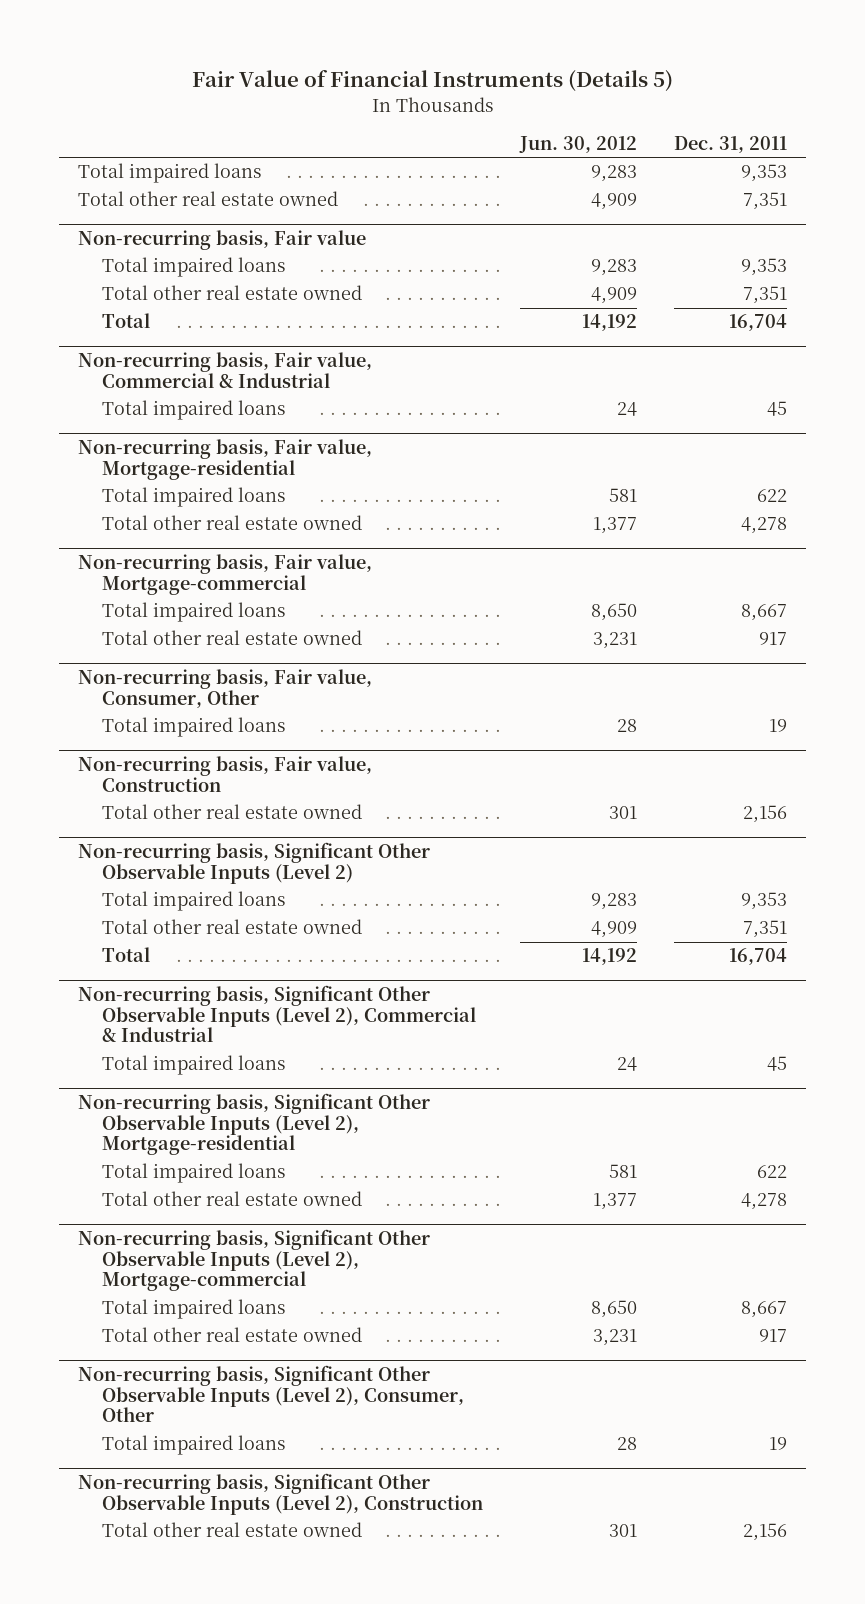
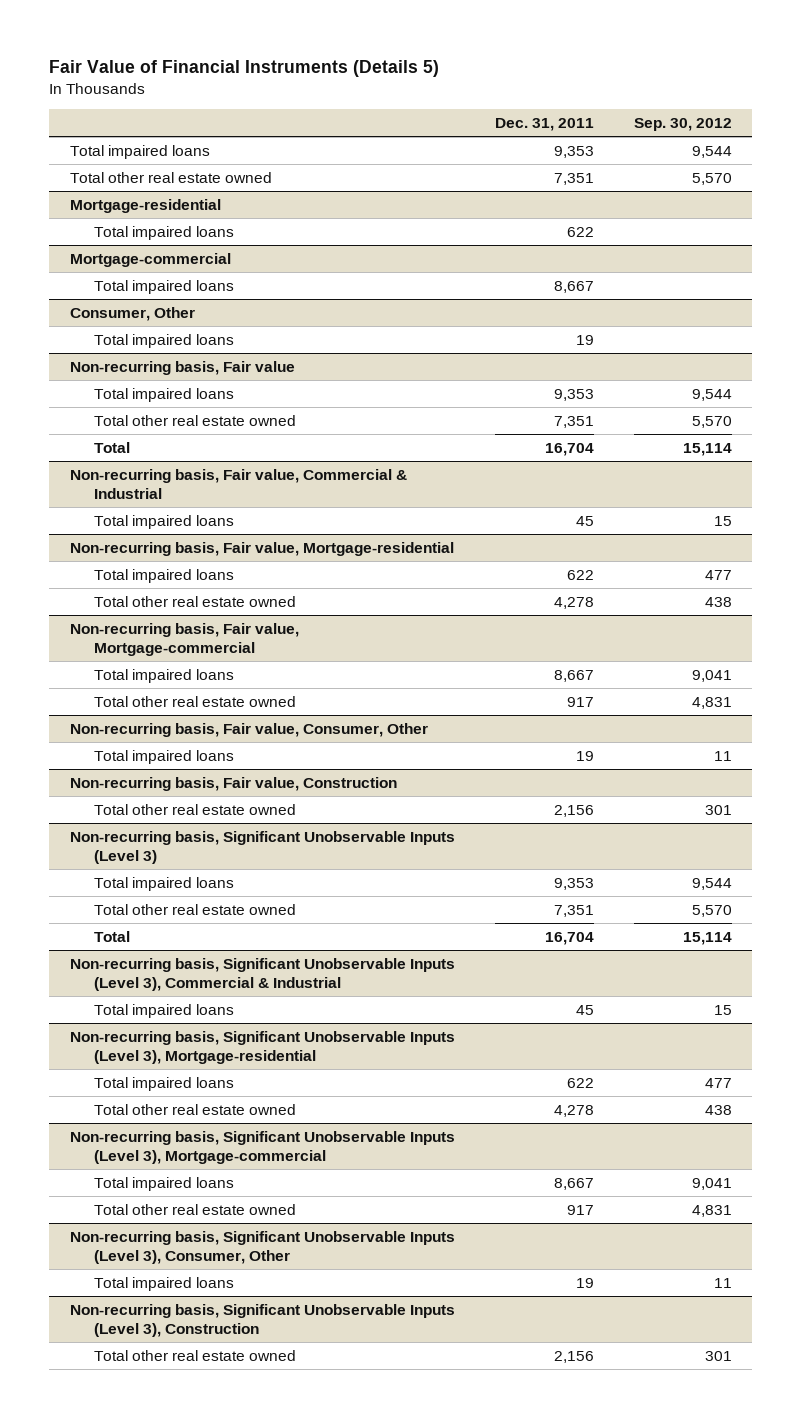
- | Jun. 30, 2012 | Dec. 31, 2011
+ | Dec. 31, 2011 | Sep. 30, 2012
+ Mortgage-residential
+ Total impaired loans | 622 |
+ Mortgage-commercial
+ Total impaired loans | 8,667 |
+ Consumer, Other
+ Total impaired loans | 19 |
- Non-recurring basis, Significant Other Observable Inputs (Level 2)
+ Non-recurring basis, Significant Unobservable Inputs (Level 3)
- Non-recurring basis, Significant Other Observable Inputs (Level 2), Commercial & Industrial
+ Non-recurring basis, Significant Unobservable Inputs (Level 3), Commercial & Industrial
- Non-recurring basis, Significant Other Observable Inputs (Level 2), Mortgage-residential
+ Non-recurring basis, Significant Unobservable Inputs (Level 3), Mortgage-residential
- Non-recurring basis, Significant Other Observable Inputs (Level 2), Mortgage-commercial
+ Non-recurring basis, Significant Unobservable Inputs (Level 3), Mortgage-commercial
- Non-recurring basis, Significant Other Observable Inputs (Level 2), Consumer, Other
+ Non-recurring basis, Significant Unobservable Inputs (Level 3), Consumer, Other
- Non-recurring basis, Significant Other Observable Inputs (Level 2), Construction
+ Non-recurring basis, Significant Unobservable Inputs (Level 3), Construction

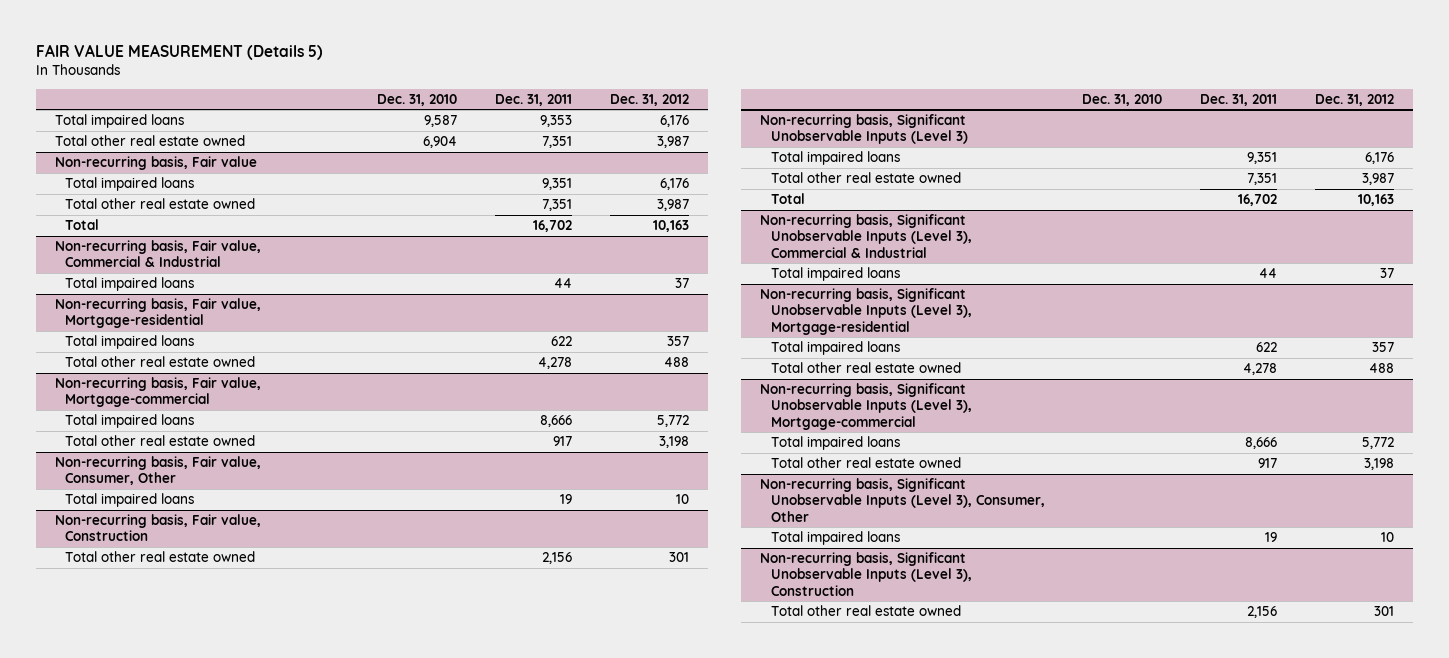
- Fair Value of Financial Instruments (Details 5)
+ FAIR VALUE MEASUREMENT (Details 5)
- | Dec. 31, 2011 | Sep. 30, 2012
+ | Dec. 31, 2010 | Dec. 31, 2011 | Dec. 31, 2012
- Mortgage-residential
- Total impaired loans | 622 |
- Mortgage-commercial
- Total impaired loans | 8,667 |
- Consumer, Other
- Total impaired loans | 19 |
@ Non-recurring basis, Fair value
- Total impaired loans | 9,353 | 9,544
+ Total impaired loans | | 9,351 | 6,176
- Total | 16,704 | 15,114
+ Total | | 16,702 | 10,163
@ Non-recurring basis, Fair value, Commercial & Industrial
- Total impaired loans | 45 | 15
+ Total impaired loans | | 44 | 37
@ Non-recurring basis, Fair value, Mortgage-commercial
- Total impaired loans | 8,667 | 9,041
+ Total impaired loans | | 8,666 | 5,772
@ Non-recurring basis, Significant Unobservable Inputs (Level 3)
- Total impaired loans | 9,353 | 9,544
+ Total impaired loans | | 9,351 | 6,176
- Total | 16,704 | 15,114
+ Total | | 16,702 | 10,163
@ Non-recurring basis, Significant Unobservable Inputs (Level 3), Commercial & Industrial
- Total impaired loans | 45 | 15
+ Total impaired loans | | 44 | 37
@ Non-recurring basis, Significant Unobservable Inputs (Level 3), Mortgage-commercial
- Total impaired loans | 8,667 | 9,041
+ Total impaired loans | | 8,666 | 5,772

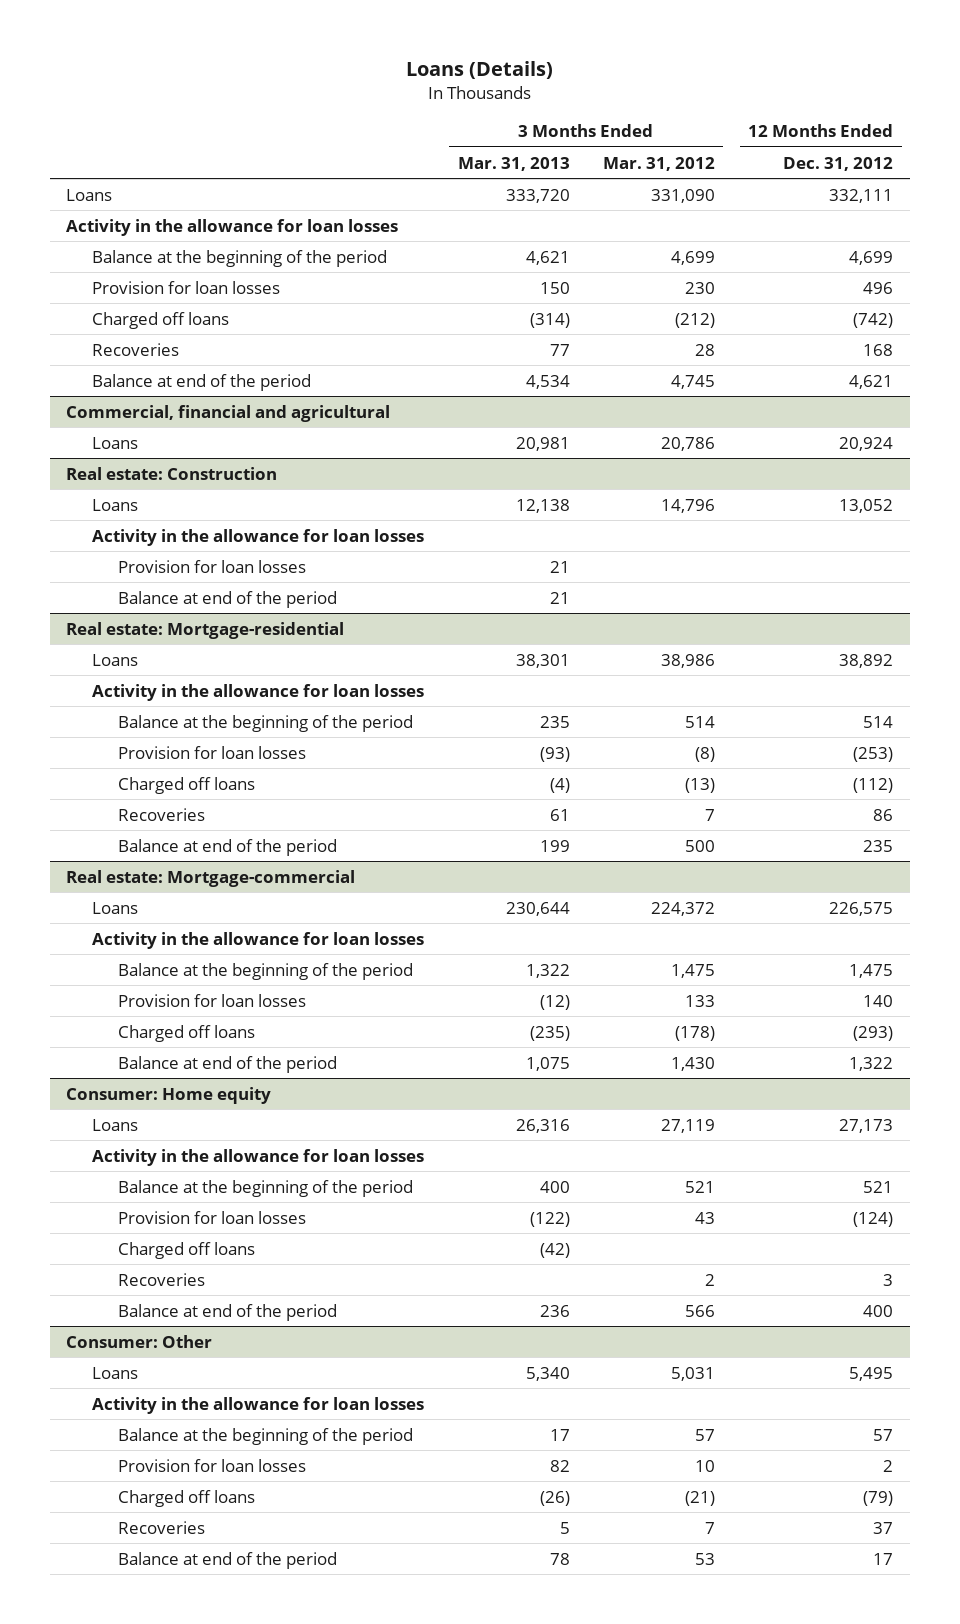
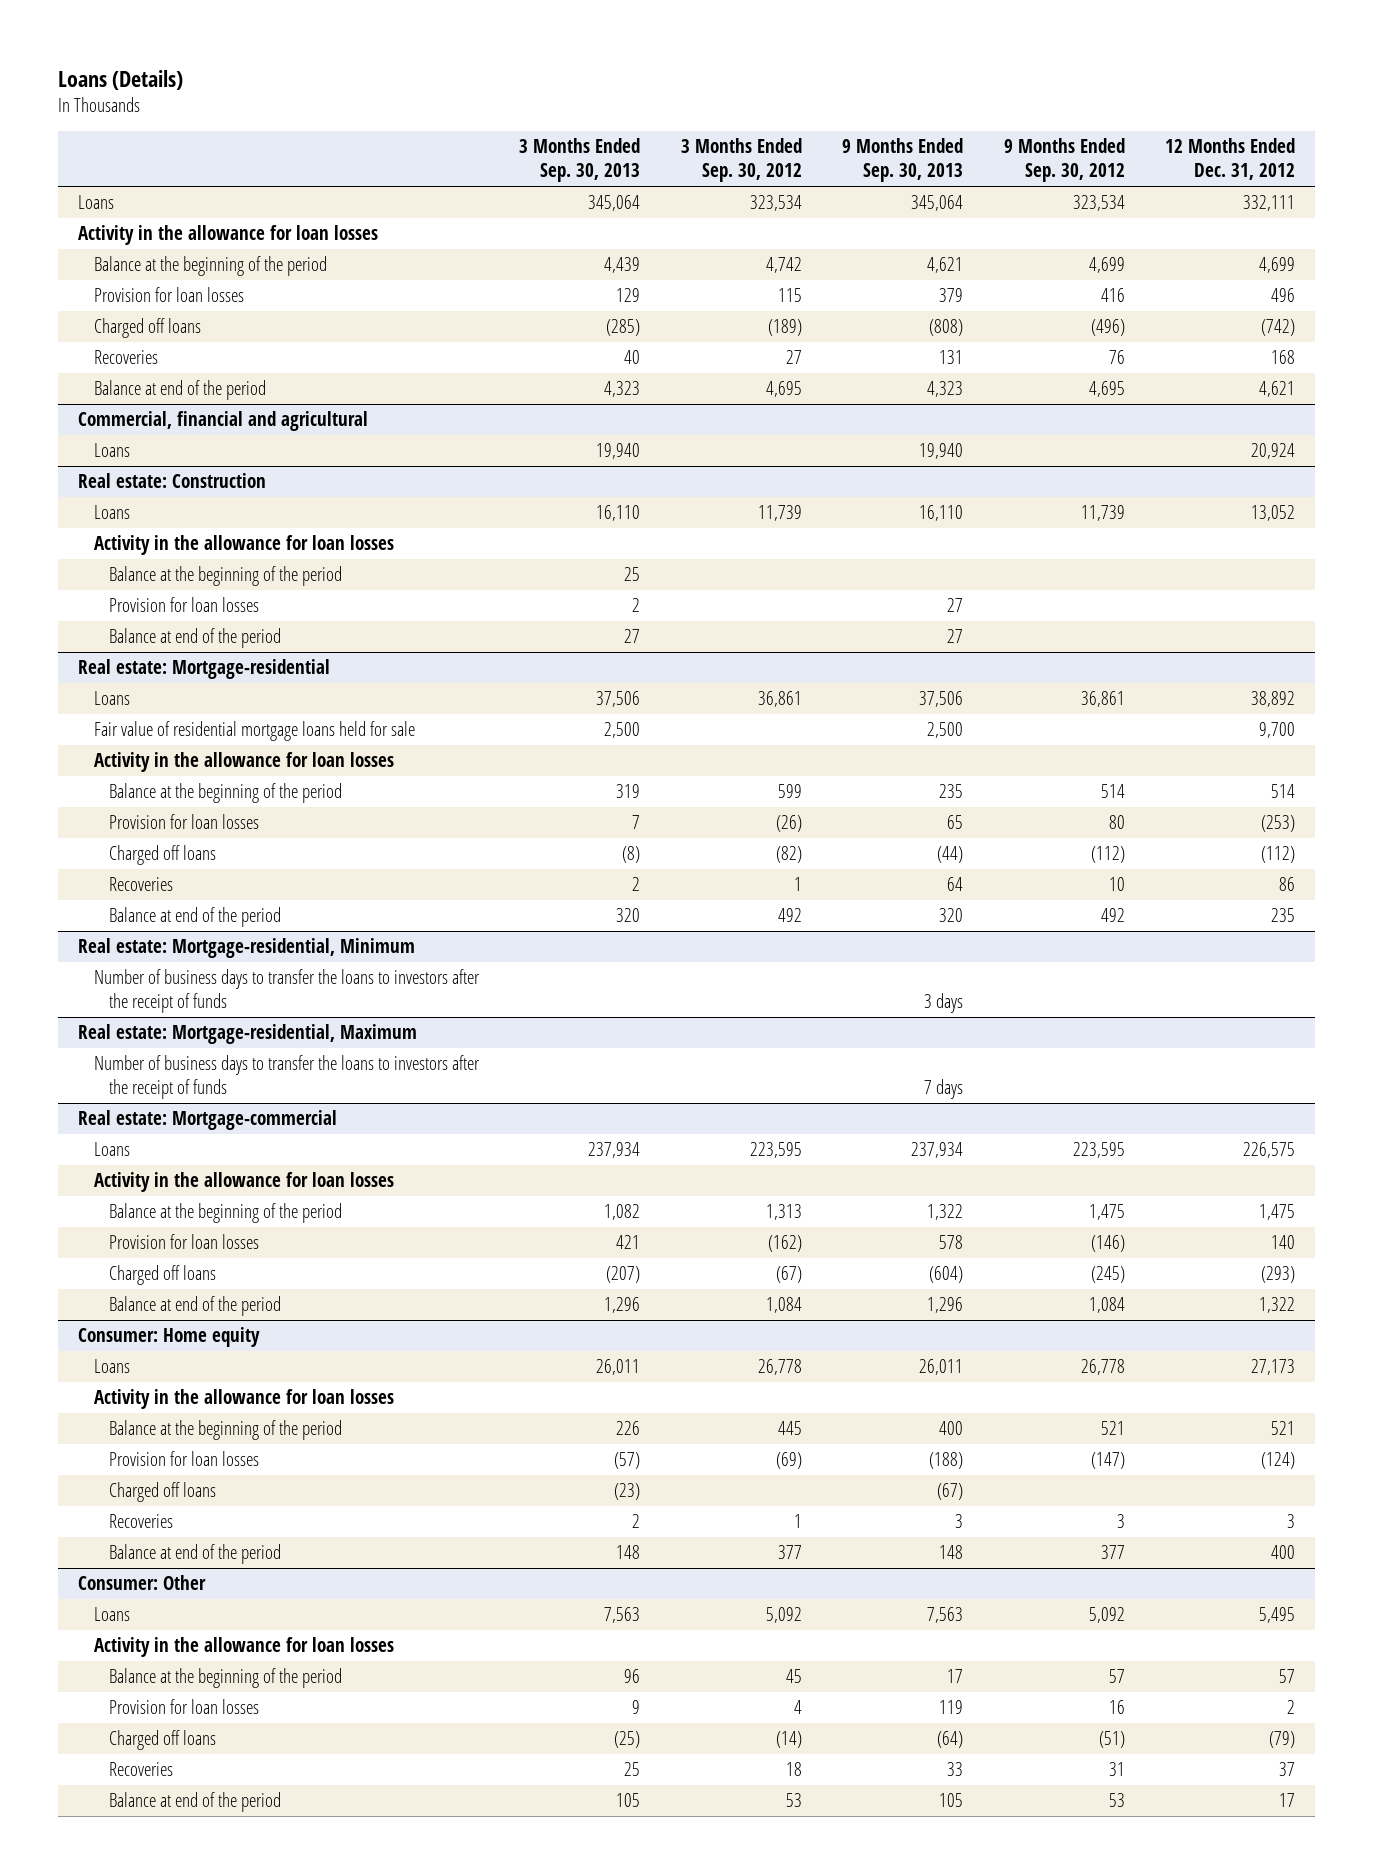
- | 3 Months Ended Mar. 31, 2013 | 3 Months Ended Mar. 31, 2012 | 12 Months Ended Dec. 31, 2012
+ | 3 Months Ended Sep. 30, 2013 | 3 Months Ended Sep. 30, 2012 | 9 Months Ended Sep. 30, 2013 | 9 Months Ended Sep. 30, 2012 | 12 Months Ended Dec. 31, 2012
@ Real estate: Construction
+ Balance at the beginning of the period | 25 | | | |
@ Real estate: Mortgage-residential
+ Fair value of residential mortgage loans held for sale | 2,500 | | 2,500 | | 9,700
+ Real estate: Mortgage-residential, Minimum
+ Number of business days to transfer the loans to investors after the receipt of funds | | | 3 days | |
+ Real estate: Mortgage-residential, Maximum
+ Number of business days to transfer the loans to investors after the receipt of funds | | | 7 days | |

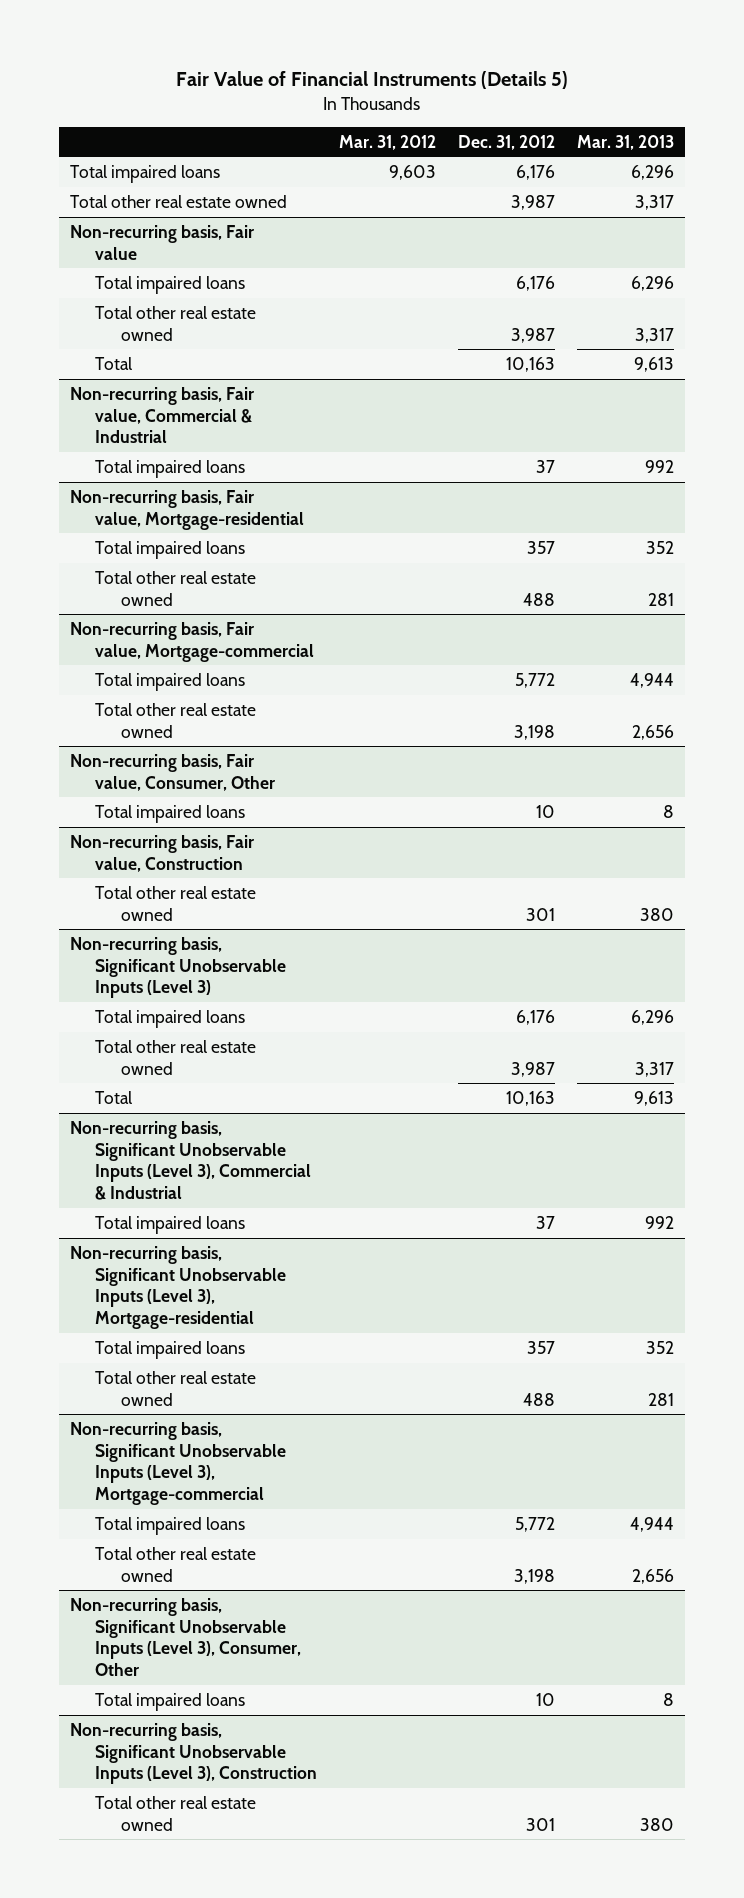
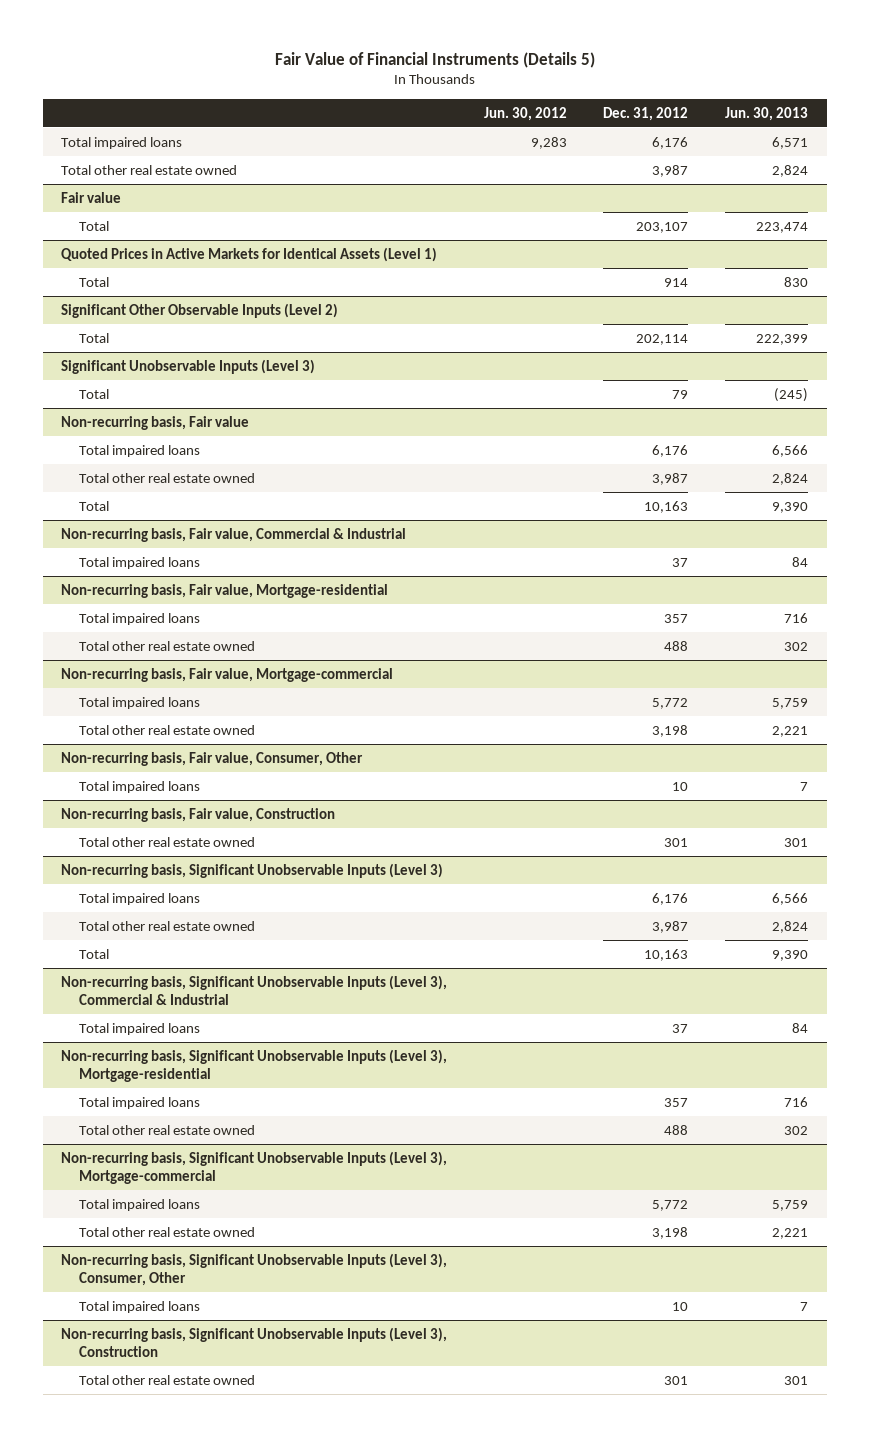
- | Mar. 31, 2012 | Dec. 31, 2012 | Mar. 31, 2013
+ | Jun. 30, 2012 | Dec. 31, 2012 | Jun. 30, 2013
+ Fair value
+ Total | | 203,107 | 223,474
+ Quoted Prices in Active Markets for Identical Assets (Level 1)
+ Total | | 914 | 830
+ Significant Other Observable Inputs (Level 2)
+ Total | | 202,114 | 222,399
+ Significant Unobservable Inputs (Level 3)
+ Total | | 79 | (245)

